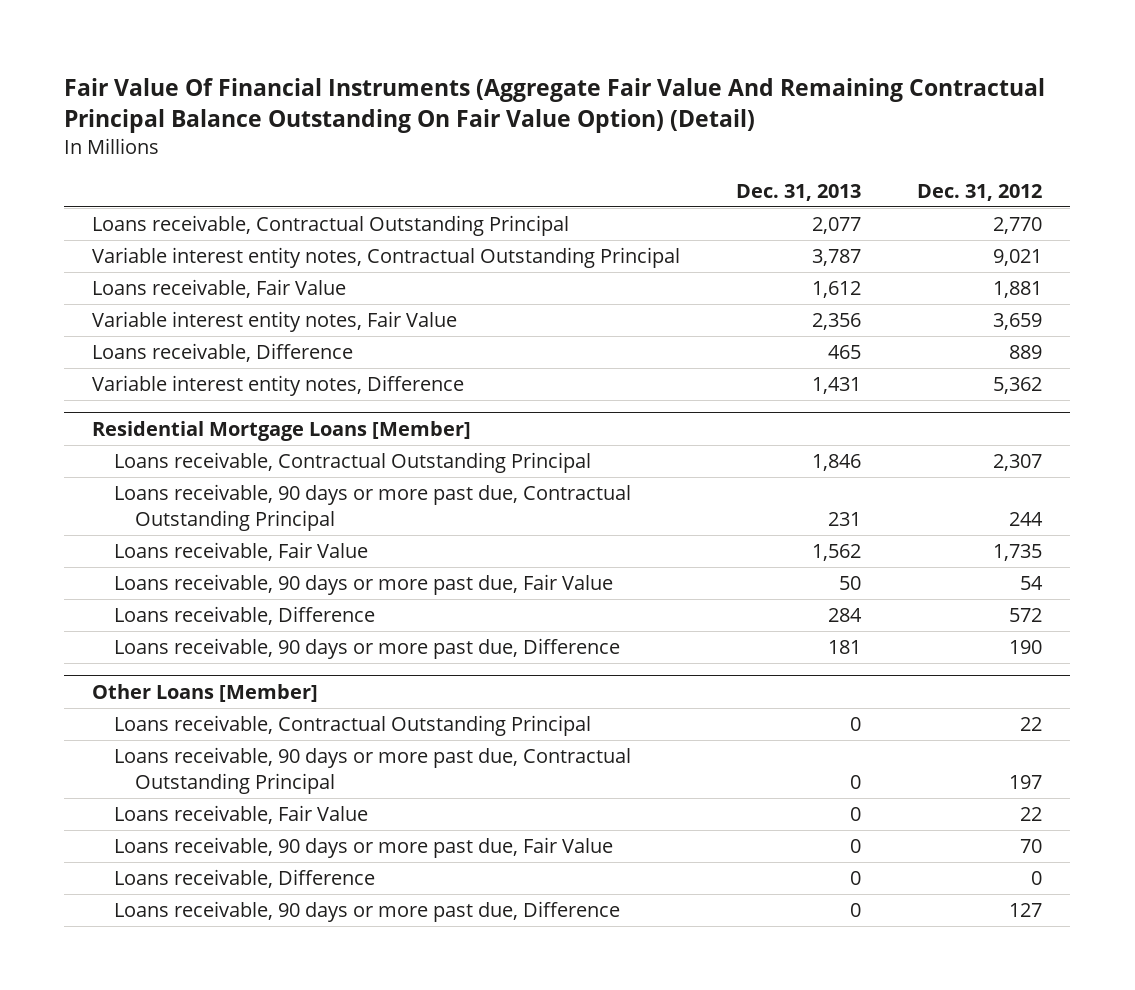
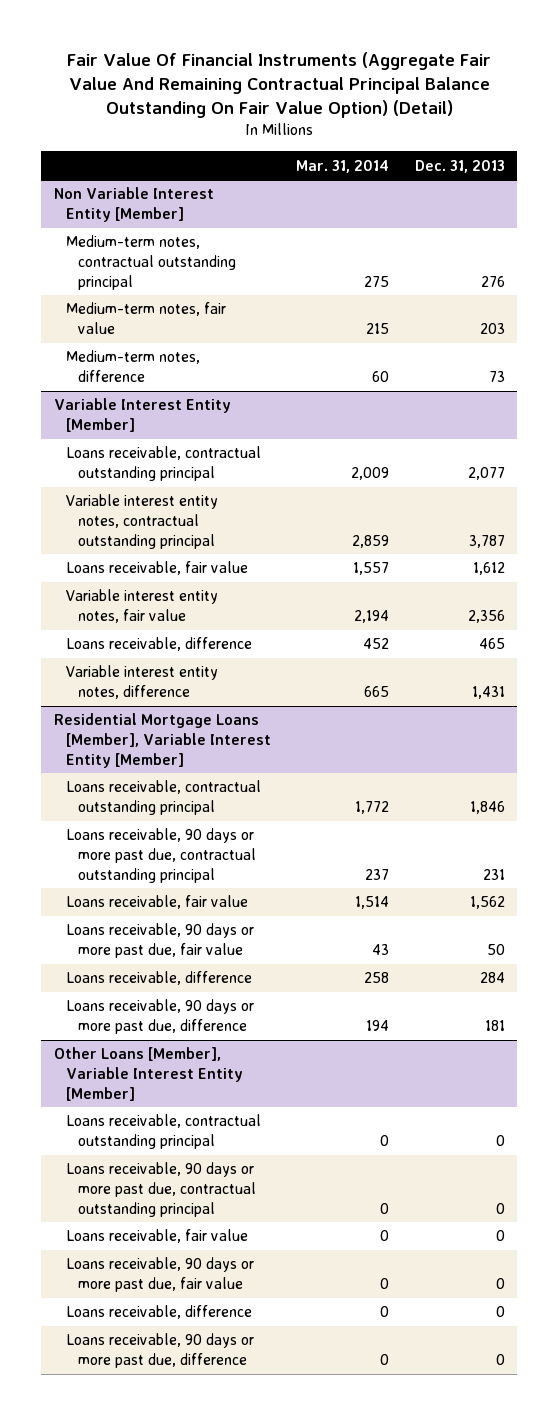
- | Dec. 31, 2013 | Dec. 31, 2012
+ | Mar. 31, 2014 | Dec. 31, 2013
- Loans receivable, Contractual Outstanding Principal | 2,077 | 2,770
- Variable interest entity notes, Contractual Outstanding Principal | 3,787 | 9,021
- Loans receivable, Fair Value | 1,612 | 1,881
- Variable interest entity notes, Fair Value | 2,356 | 3,659
- Loans receivable, Difference | 465 | 889
- Variable interest entity notes, Difference | 1,431 | 5,362
- Residential Mortgage Loans [Member]
- Loans receivable, Contractual Outstanding Principal | 1,846 | 2,307
- Loans receivable, 90 days or more past due, Contractual Outstanding Principal | 231 | 244
- Loans receivable, Fair Value | 1,562 | 1,735
- Loans receivable, 90 days or more past due, Fair Value | 50 | 54
- Loans receivable, Difference | 284 | 572
- Loans receivable, 90 days or more past due, Difference | 181 | 190
- Other Loans [Member]
- Loans receivable, Contractual Outstanding Principal | 0 | 22
- Loans receivable, 90 days or more past due, Contractual Outstanding Principal | 0 | 197
- Loans receivable, Fair Value | 0 | 22
- Loans receivable, 90 days or more past due, Fair Value | 0 | 70
- Loans receivable, Difference | 0 | 0
- Loans receivable, 90 days or more past due, Difference | 0 | 127
+ Non Variable Interest Entity [Member]
+ Medium-term notes, contractual outstanding principal | 275 | 276
+ Medium-term notes, fair value | 215 | 203
+ Medium-term notes, difference | 60 | 73
+ Variable Interest Entity [Member]
+ Loans receivable, contractual outstanding principal | 2,009 | 2,077
+ Variable interest entity notes, contractual outstanding principal | 2,859 | 3,787
+ Loans receivable, fair value | 1,557 | 1,612
+ Variable interest entity notes, fair value | 2,194 | 2,356
+ Loans receivable, difference | 452 | 465
+ Variable interest entity notes, difference | 665 | 1,431
+ Residential Mortgage Loans [Member], Variable Interest Entity [Member]
+ Loans receivable, contractual outstanding principal | 1,772 | 1,846
+ Loans receivable, 90 days or more past due, contractual outstanding principal | 237 | 231
+ Loans receivable, fair value | 1,514 | 1,562
+ Loans receivable, 90 days or more past due, fair value | 43 | 50
+ Loans receivable, difference | 258 | 284
+ Loans receivable, 90 days or more past due, difference | 194 | 181
+ Other Loans [Member], Variable Interest Entity [Member]
+ Loans receivable, contractual outstanding principal | 0 | 0
+ Loans receivable, 90 days or more past due, contractual outstanding principal | 0 | 0
+ Loans receivable, fair value | 0 | 0
+ Loans receivable, 90 days or more past due, fair value | 0 | 0
+ Loans receivable, difference | 0 | 0
+ Loans receivable, 90 days or more past due, difference | 0 | 0

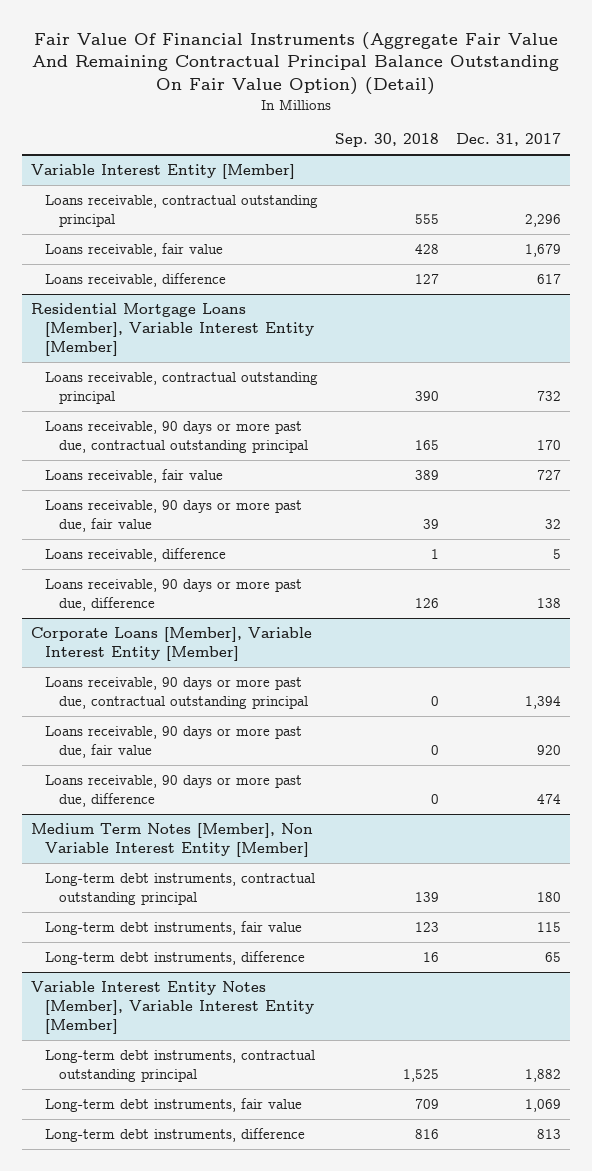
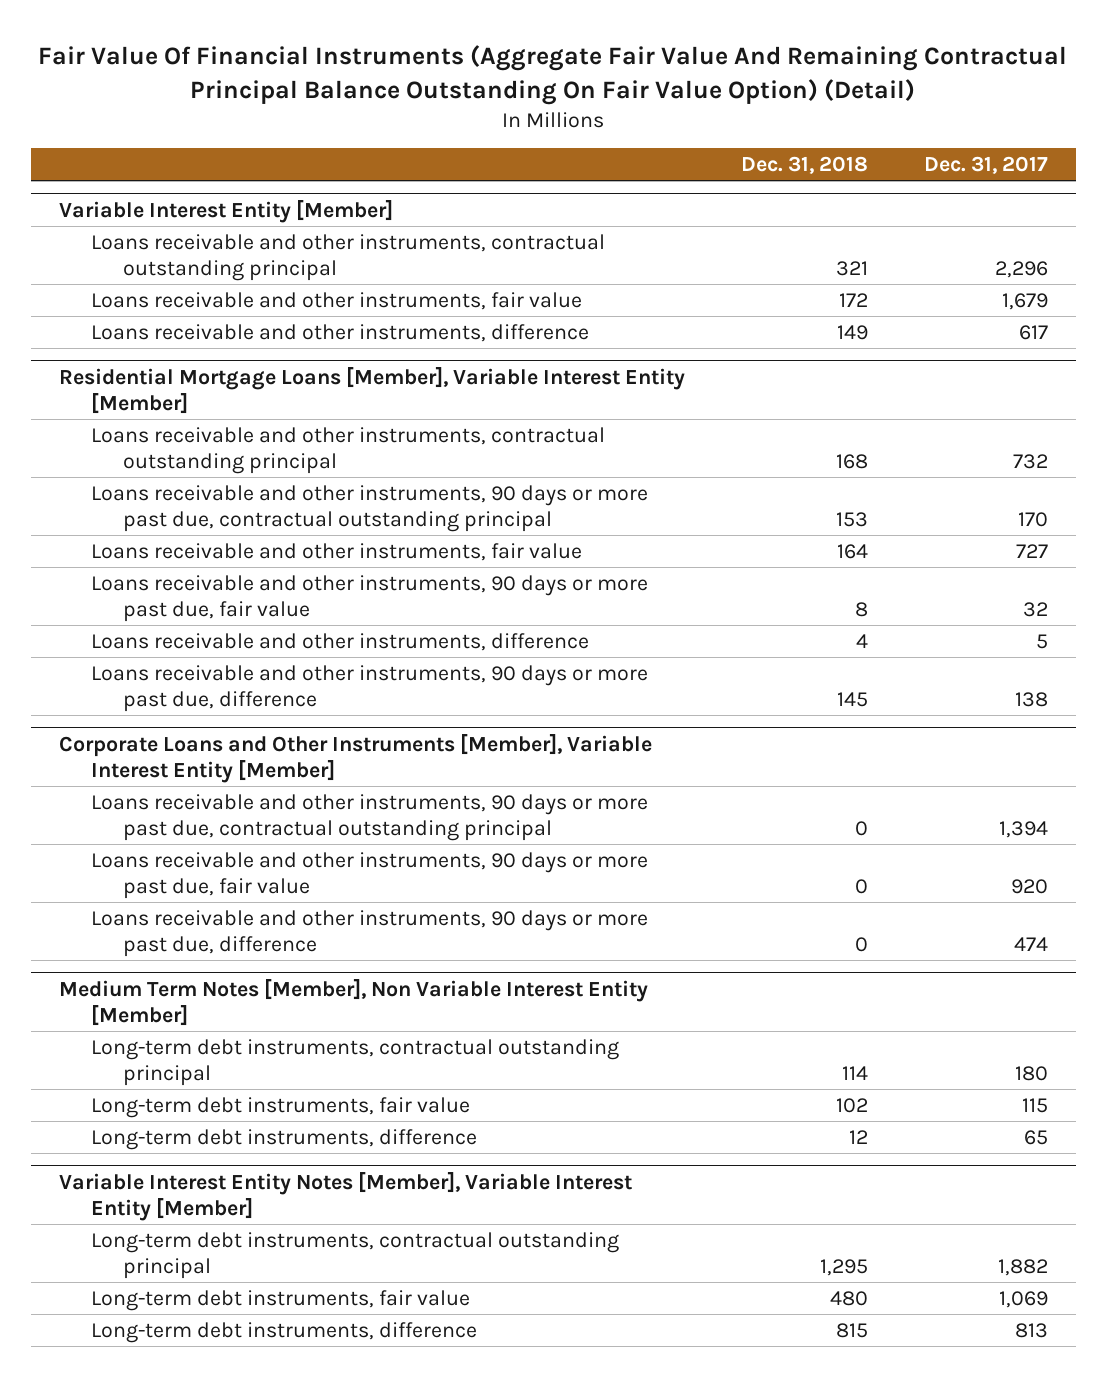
- | Sep. 30, 2018 | Dec. 31, 2017
+ | Dec. 31, 2018 | Dec. 31, 2017
@ Variable Interest Entity [Member]
- Loans receivable, contractual outstanding principal | 555 | 2,296
- Loans receivable, fair value | 428 | 1,679
- Loans receivable, difference | 127 | 617
+ Loans receivable and other instruments, contractual outstanding principal | 321 | 2,296
+ Loans receivable and other instruments, fair value | 172 | 1,679
+ Loans receivable and other instruments, difference | 149 | 617
@ Residential Mortgage Loans [Member], Variable Interest Entity [Member]
- Loans receivable, contractual outstanding principal | 390 | 732
- Loans receivable, 90 days or more past due, contractual outstanding principal | 165 | 170
- Loans receivable, fair value | 389 | 727
- Loans receivable, 90 days or more past due, fair value | 39 | 32
- Loans receivable, difference | 1 | 5
- Loans receivable, 90 days or more past due, difference | 126 | 138
- Corporate Loans [Member], Variable Interest Entity [Member]
- Loans receivable, 90 days or more past due, contractual outstanding principal | 0 | 1,394
- Loans receivable, 90 days or more past due, fair value | 0 | 920
- Loans receivable, 90 days or more past due, difference | 0 | 474
@ Residential Mortgage Loans [Member], Variable Interest Entity [Member]
+ Loans receivable and other instruments, contractual outstanding principal | 168 | 732
+ Loans receivable and other instruments, 90 days or more past due, contractual outstanding principal | 153 | 170
+ Loans receivable and other instruments, fair value | 164 | 727
+ Loans receivable and other instruments, 90 days or more past due, fair value | 8 | 32
+ Loans receivable and other instruments, difference | 4 | 5
+ Loans receivable and other instruments, 90 days or more past due, difference | 145 | 138
+ Corporate Loans and Other Instruments [Member], Variable Interest Entity [Member]
+ Loans receivable and other instruments, 90 days or more past due, contractual outstanding principal | 0 | 1,394
+ Loans receivable and other instruments, 90 days or more past due, fair value | 0 | 920
+ Loans receivable and other instruments, 90 days or more past due, difference | 0 | 474

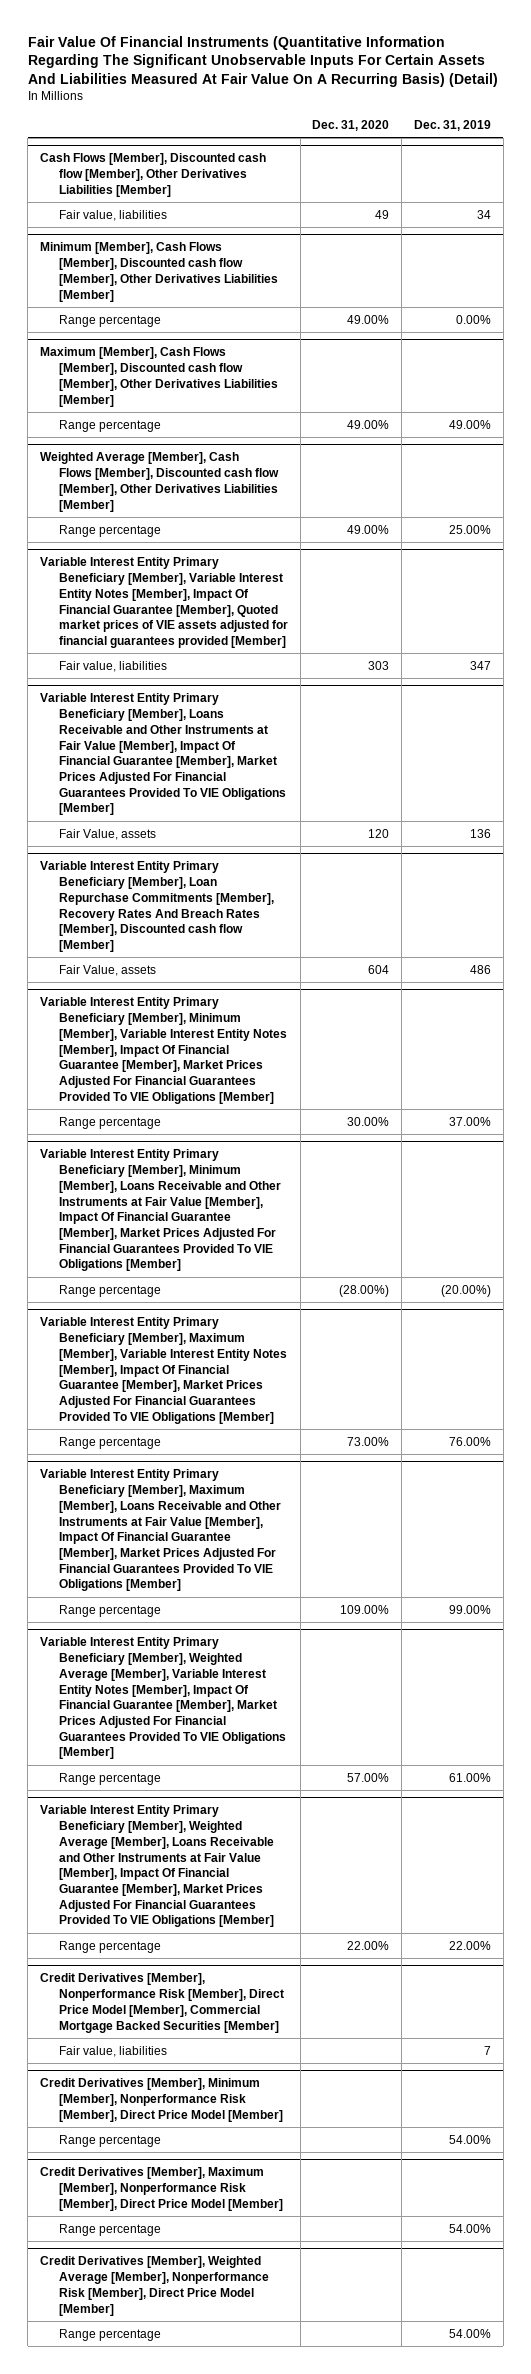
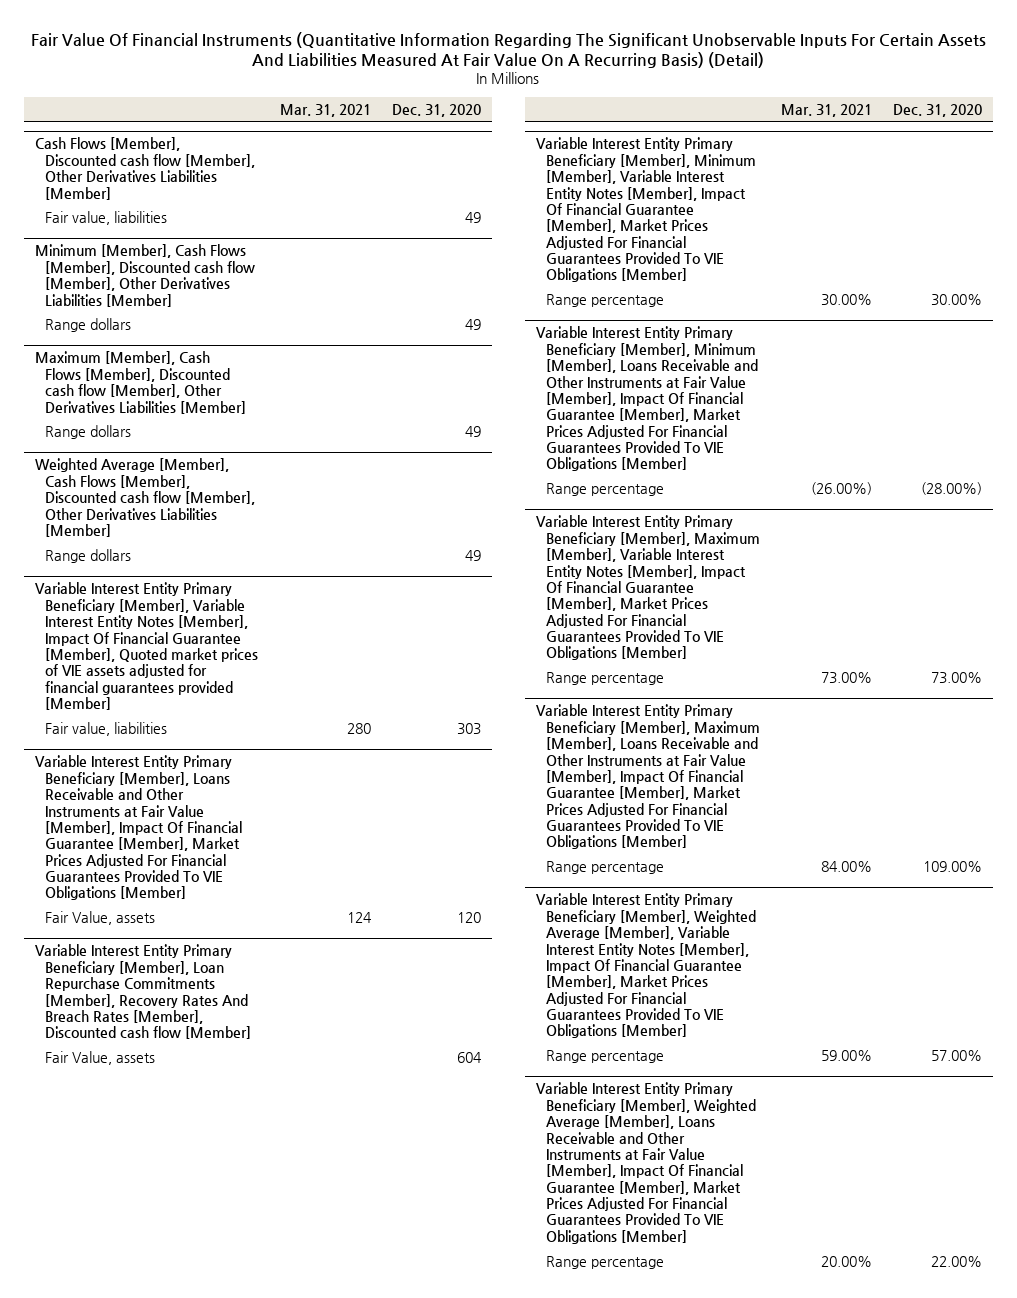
- | Dec. 31, 2020 | Dec. 31, 2019
+ | Mar. 31, 2021 | Dec. 31, 2020
@ Minimum [Member], Cash Flows [Member], Discounted cash flow [Member], Other Derivatives Liabilities [Member]
- Range percentage | 49.00% | 0.00%
+ Range dollars | | 49
@ Maximum [Member], Cash Flows [Member], Discounted cash flow [Member], Other Derivatives Liabilities [Member]
- Range percentage | 49.00% | 49.00%
+ Range dollars | | 49
@ Weighted Average [Member], Cash Flows [Member], Discounted cash flow [Member], Other Derivatives Liabilities [Member]
- Range percentage | 49.00% | 25.00%
+ Range dollars | | 49
- Credit Derivatives [Member], Nonperformance Risk [Member], Direct Price Model [Member], Commercial Mortgage Backed Securities [Member]
- Fair value, liabilities | | 7
- Credit Derivatives [Member], Minimum [Member], Nonperformance Risk [Member], Direct Price Model [Member]
- Range percentage | | 54.00%
- Credit Derivatives [Member], Maximum [Member], Nonperformance Risk [Member], Direct Price Model [Member]
- Range percentage | | 54.00%
- Credit Derivatives [Member], Weighted Average [Member], Nonperformance Risk [Member], Direct Price Model [Member]
- Range percentage | | 54.00%

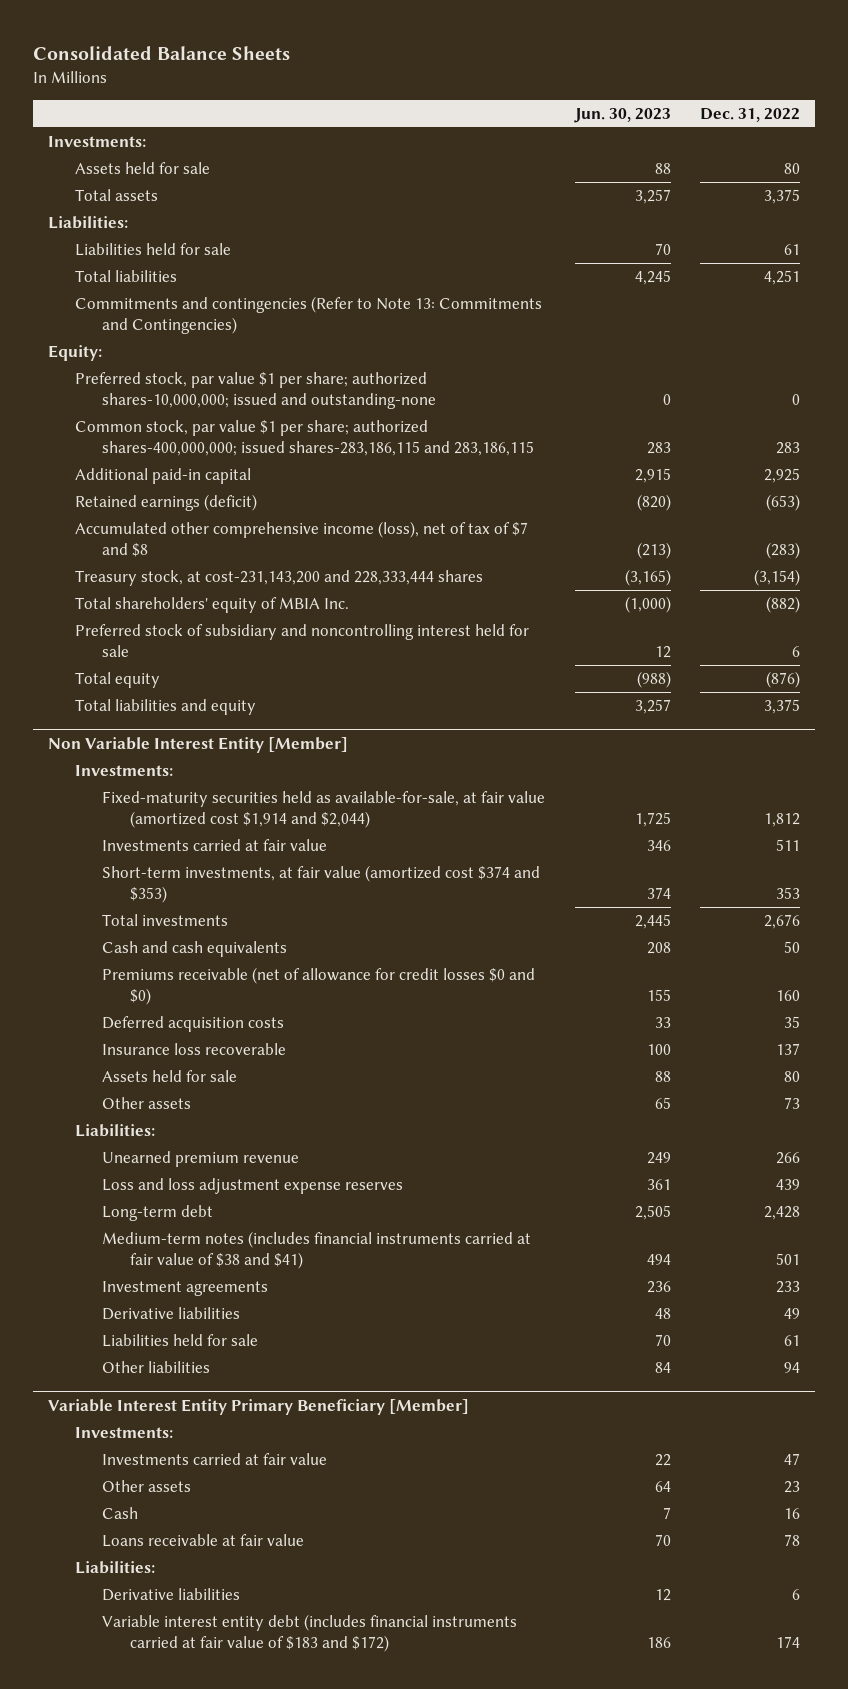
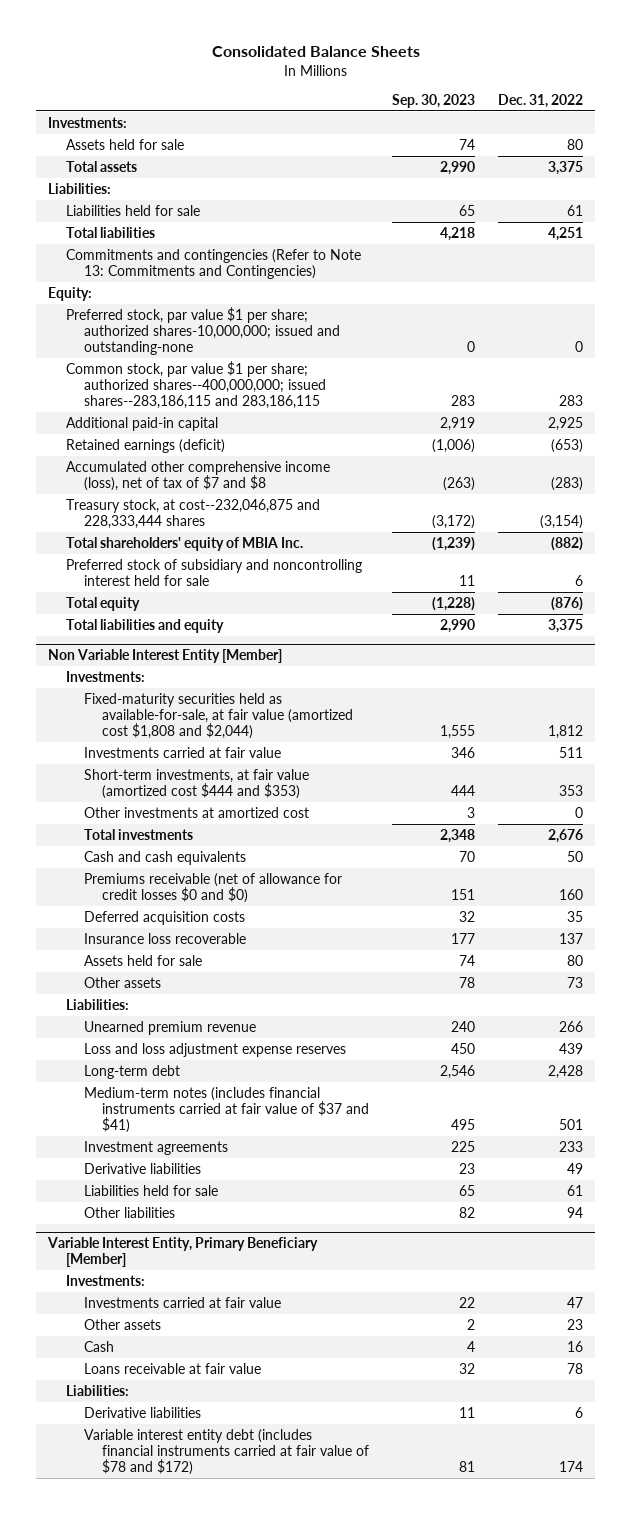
- | Jun. 30, 2023 | Dec. 31, 2022
+ | Sep. 30, 2023 | Dec. 31, 2022
- Common stock, par value $1 per share; authorized shares-400,000,000; issued shares-283,186,115 and 283,186,115 | 283 | 283
+ Common stock, par value $1 per share; authorized shares--400,000,000; issued shares--283,186,115 and 283,186,115 | 283 | 283
- Treasury stock, at cost-231,143,200 and 228,333,444 shares | (3,165) | (3,154)
+ Treasury stock, at cost--232,046,875 and 228,333,444 shares | (3,172) | (3,154)
@ Non Variable Interest Entity [Member]
- Fixed-maturity securities held as available-for-sale, at fair value (amortized cost $1,914 and $2,044) | 1,725 | 1,812
+ Fixed-maturity securities held as available-for-sale, at fair value (amortized cost $1,808 and $2,044) | 1,555 | 1,812
- Short-term investments, at fair value (amortized cost $374 and $353) | 374 | 353
+ Short-term investments, at fair value (amortized cost $444 and $353) | 444 | 353
+ Other investments at amortized cost | 3 | 0
- Medium-term notes (includes financial instruments carried at fair value of $38 and $41) | 494 | 501
+ Medium-term notes (includes financial instruments carried at fair value of $37 and $41) | 495 | 501
- Variable Interest Entity Primary Beneficiary [Member]
+ Variable Interest Entity, Primary Beneficiary [Member]
- Variable interest entity debt (includes financial instruments carried at fair value of $183 and $172) | 186 | 174
+ Variable interest entity debt (includes financial instruments carried at fair value of $78 and $172) | 81 | 174

